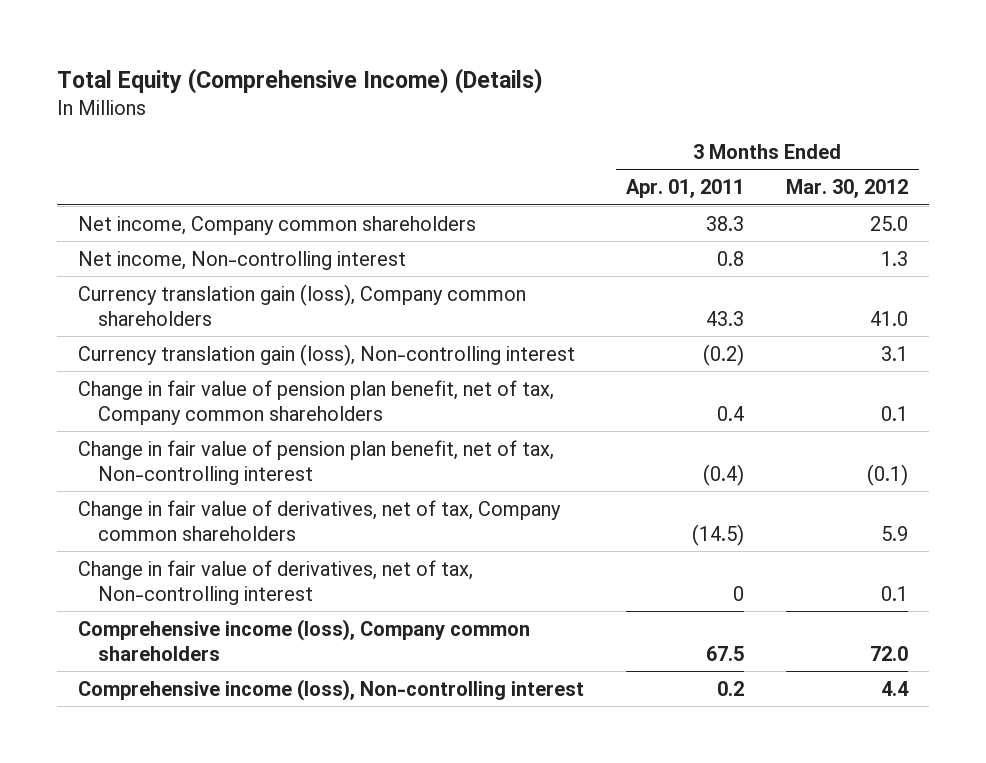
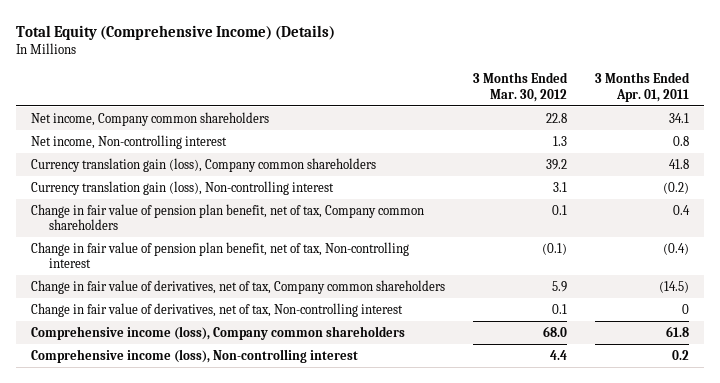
- | 3 Months Ended Apr. 01, 2011 | 3 Months Ended Mar. 30, 2012
+ | 3 Months Ended Mar. 30, 2012 | 3 Months Ended Apr. 01, 2011
- Net income, Company common shareholders | 38.3 | 25.0
+ Net income, Company common shareholders | 22.8 | 34.1
- Currency translation gain (loss), Company common shareholders | 43.3 | 41.0
+ Currency translation gain (loss), Company common shareholders | 39.2 | 41.8
- Comprehensive income (loss), Company common shareholders | 67.5 | 72.0
+ Comprehensive income (loss), Company common shareholders | 68.0 | 61.8

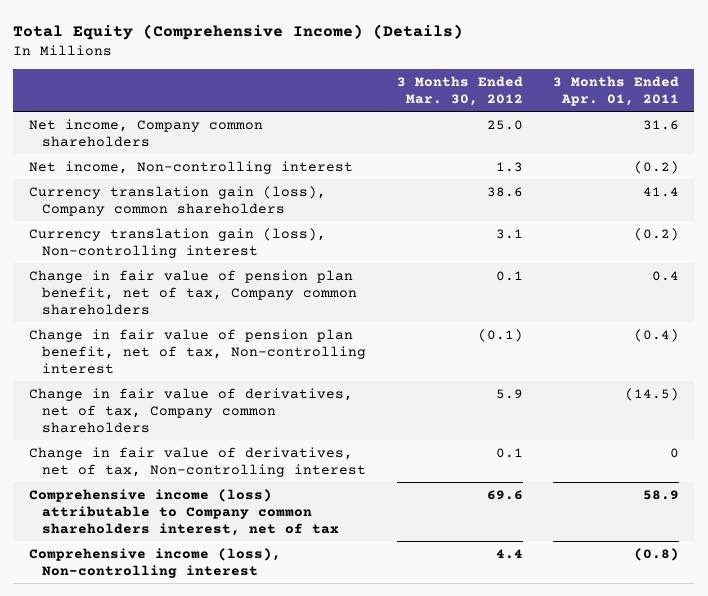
- Net income, Company common shareholders | 22.8 | 34.1
- Net income, Non-controlling interest | 1.3 | 0.8
- Currency translation gain (loss), Company common shareholders | 39.2 | 41.8
+ Net income, Company common shareholders | 25.0 | 31.6
+ Net income, Non-controlling interest | 1.3 | (0.2)
+ Currency translation gain (loss), Company common shareholders | 38.6 | 41.4
- Comprehensive income (loss), Company common shareholders | 68.0 | 61.8
- Comprehensive income (loss), Non-controlling interest | 4.4 | 0.2
+ Comprehensive income (loss) attributable to Company common shareholders interest, net of tax | 69.6 | 58.9
+ Comprehensive income (loss), Non-controlling interest | 4.4 | (0.8)

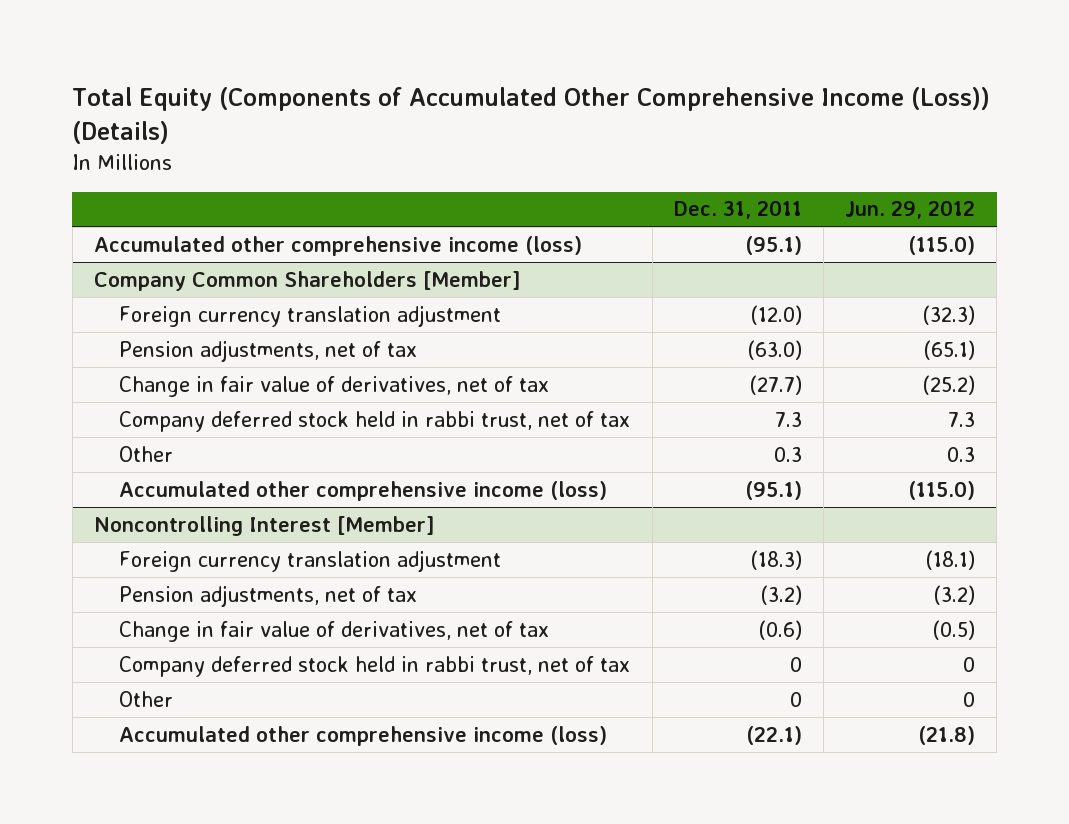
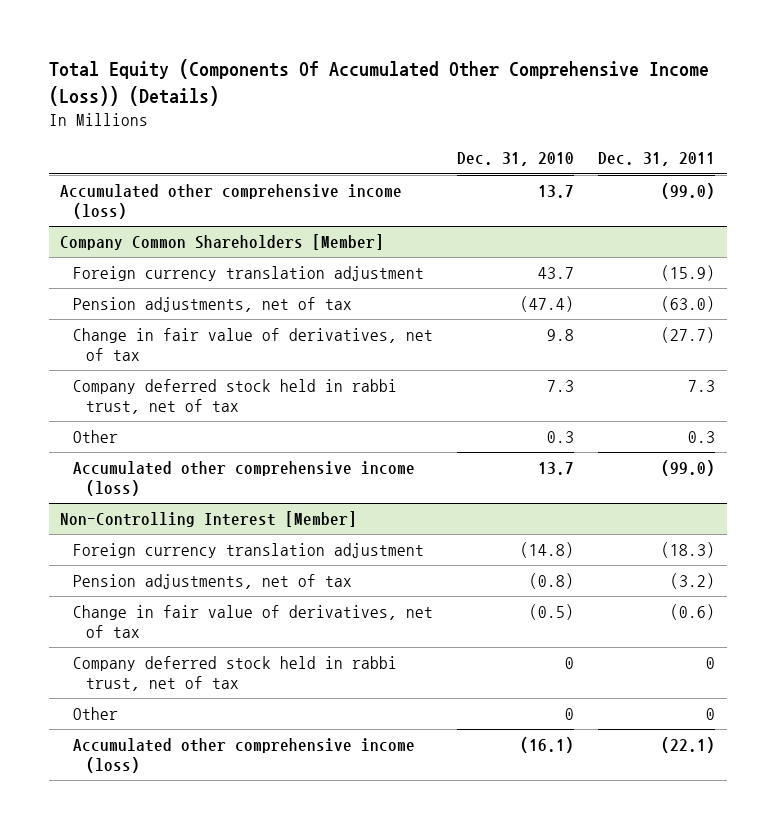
- Total Equity (Components of Accumulated Other Comprehensive Income (Loss)) (Details)
+ Total Equity (Components Of Accumulated Other Comprehensive Income (Loss)) (Details)
- | Dec. 31, 2011 | Jun. 29, 2012
+ | Dec. 31, 2010 | Dec. 31, 2011
- Accumulated other comprehensive income (loss) | (95.1) | (115.0)
+ Accumulated other comprehensive income (loss) | 13.7 | (99.0)
@ Company Common Shareholders [Member]
- Foreign currency translation adjustment | (12.0) | (32.3)
+ Foreign currency translation adjustment | 43.7 | (15.9)
- Accumulated other comprehensive income (loss) | (95.1) | (115.0)
- Noncontrolling Interest [Member]
@ Company Common Shareholders [Member]
+ Accumulated other comprehensive income (loss) | 13.7 | (99.0)
+ Non-Controlling Interest [Member]

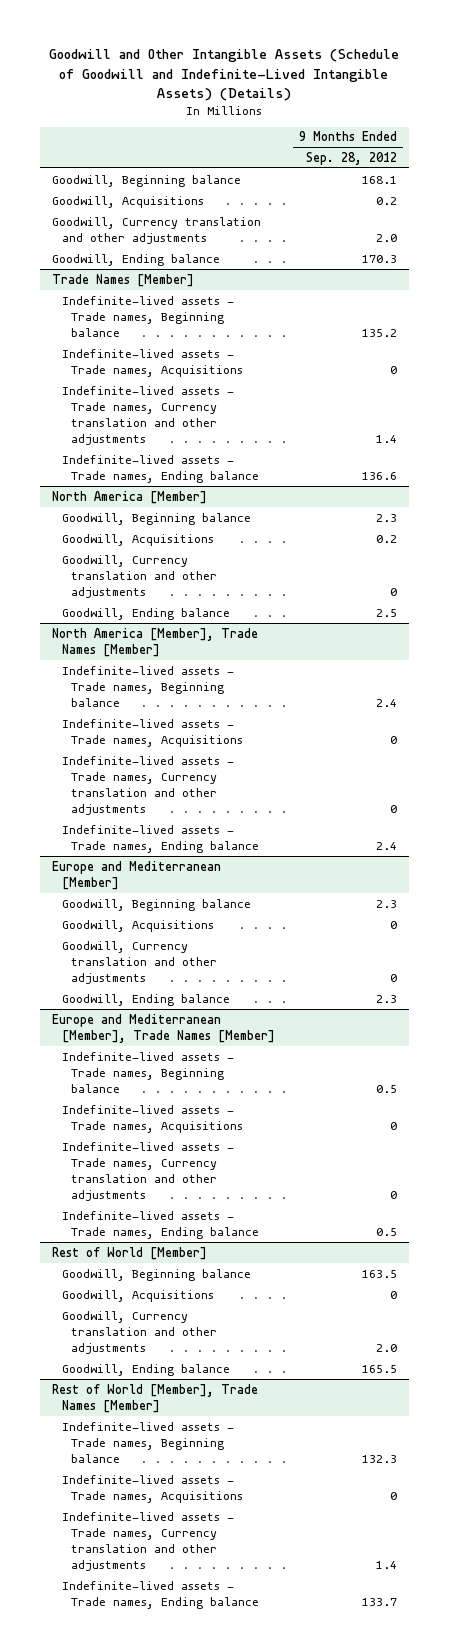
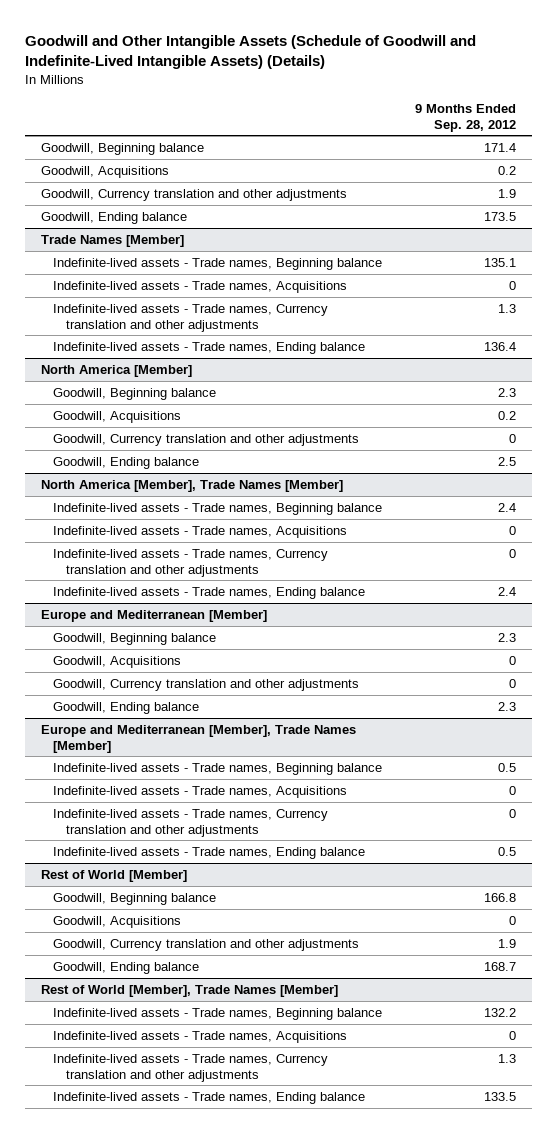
- Goodwill, Beginning balance | 168.1
+ Goodwill, Beginning balance | 171.4
- Goodwill, Currency translation and other adjustments | 2.0
- Goodwill, Ending balance | 170.3
+ Goodwill, Currency translation and other adjustments | 1.9
+ Goodwill, Ending balance | 173.5
@ Trade Names [Member]
- Indefinite-lived assets - Trade names, Beginning balance | 135.2
+ Indefinite-lived assets - Trade names, Beginning balance | 135.1
- Indefinite-lived assets - Trade names, Currency translation and other adjustments | 1.4
- Indefinite-lived assets - Trade names, Ending balance | 136.6
+ Indefinite-lived assets - Trade names, Currency translation and other adjustments | 1.3
+ Indefinite-lived assets - Trade names, Ending balance | 136.4
@ Rest of World [Member]
- Goodwill, Beginning balance | 163.5
+ Goodwill, Beginning balance | 166.8
- Goodwill, Currency translation and other adjustments | 2.0
- Goodwill, Ending balance | 165.5
+ Goodwill, Currency translation and other adjustments | 1.9
+ Goodwill, Ending balance | 168.7
@ Rest of World [Member], Trade Names [Member]
- Indefinite-lived assets - Trade names, Beginning balance | 132.3
+ Indefinite-lived assets - Trade names, Beginning balance | 132.2
- Indefinite-lived assets - Trade names, Currency translation and other adjustments | 1.4
- Indefinite-lived assets - Trade names, Ending balance | 133.7
+ Indefinite-lived assets - Trade names, Currency translation and other adjustments | 1.3
+ Indefinite-lived assets - Trade names, Ending balance | 133.5

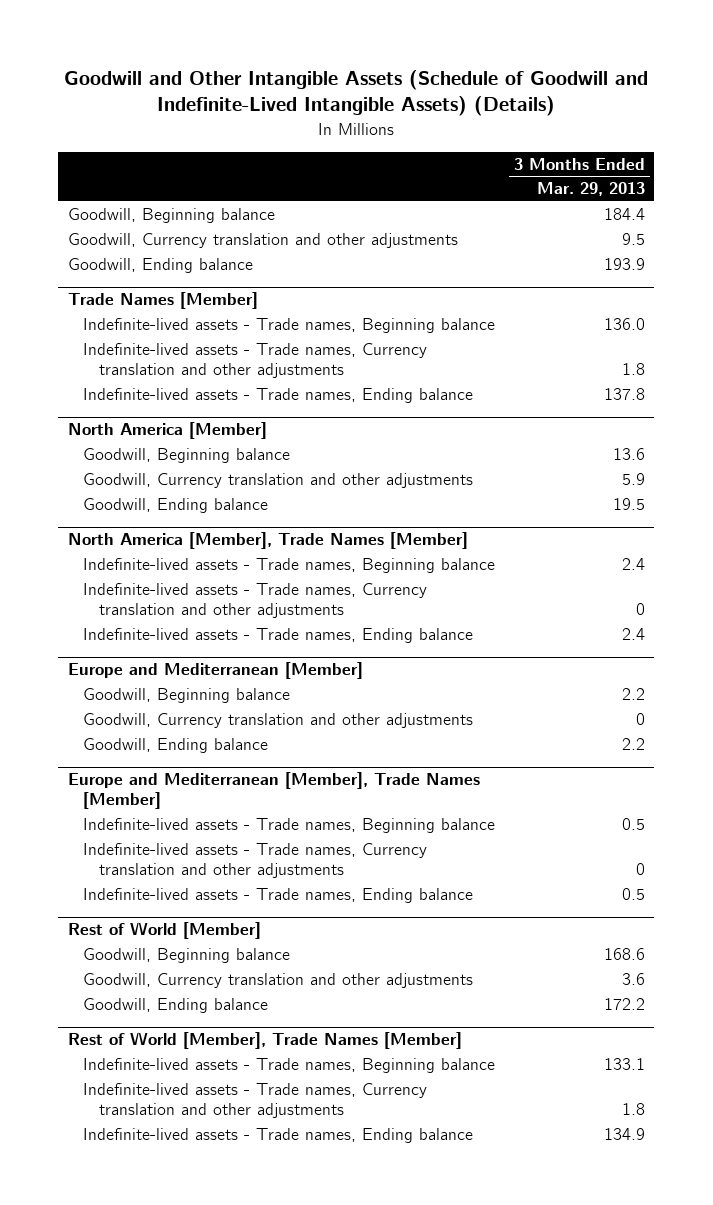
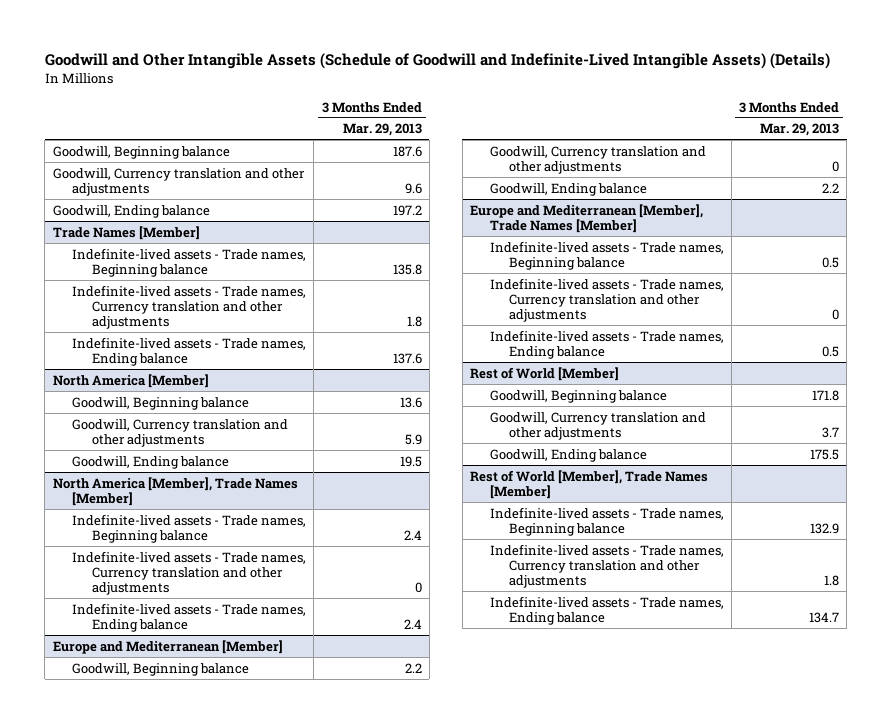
- Goodwill, Beginning balance | 184.4
- Goodwill, Currency translation and other adjustments | 9.5
- Goodwill, Ending balance | 193.9
+ Goodwill, Beginning balance | 187.6
+ Goodwill, Currency translation and other adjustments | 9.6
+ Goodwill, Ending balance | 197.2
@ Trade Names [Member]
- Indefinite-lived assets - Trade names, Beginning balance | 136.0
+ Indefinite-lived assets - Trade names, Beginning balance | 135.8
- Indefinite-lived assets - Trade names, Ending balance | 137.8
+ Indefinite-lived assets - Trade names, Ending balance | 137.6
@ Rest of World [Member]
- Goodwill, Beginning balance | 168.6
- Goodwill, Currency translation and other adjustments | 3.6
- Goodwill, Ending balance | 172.2
+ Goodwill, Beginning balance | 171.8
+ Goodwill, Currency translation and other adjustments | 3.7
+ Goodwill, Ending balance | 175.5
@ Rest of World [Member], Trade Names [Member]
- Indefinite-lived assets - Trade names, Beginning balance | 133.1
+ Indefinite-lived assets - Trade names, Beginning balance | 132.9
- Indefinite-lived assets - Trade names, Ending balance | 134.9
+ Indefinite-lived assets - Trade names, Ending balance | 134.7

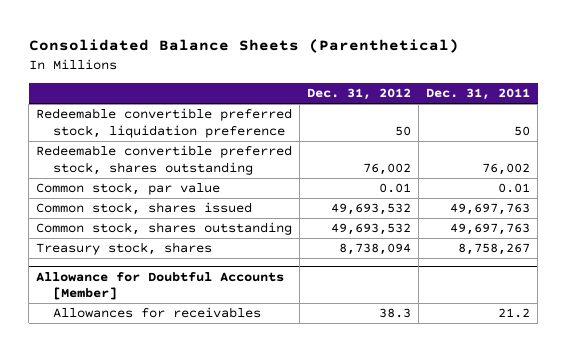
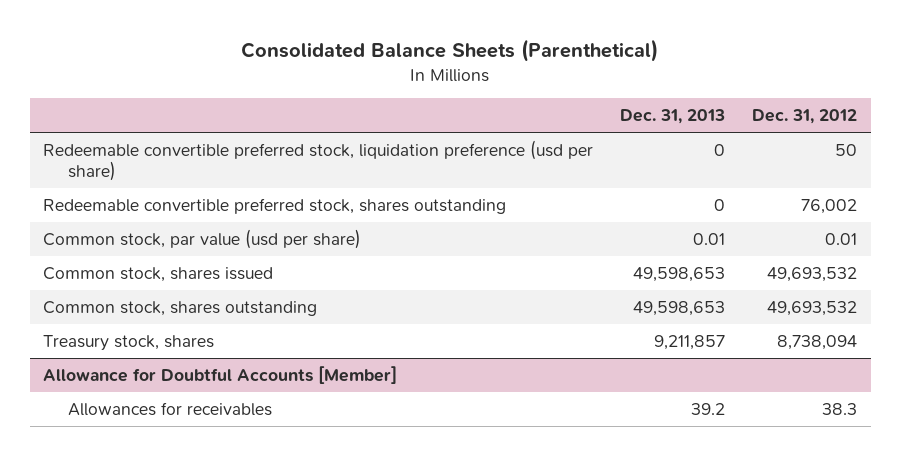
- | Dec. 31, 2012 | Dec. 31, 2011
+ | Dec. 31, 2013 | Dec. 31, 2012
- Redeemable convertible preferred stock, liquidation preference | 50 | 50
+ Redeemable convertible preferred stock, liquidation preference (usd per share) | 0 | 50
- Common stock, par value | 0.01 | 0.01
+ Common stock, par value (usd per share) | 0.01 | 0.01

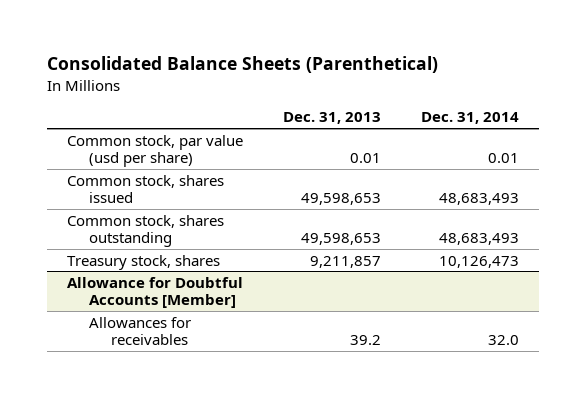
- | Dec. 31, 2013 | Dec. 31, 2012
+ | Dec. 31, 2013 | Dec. 31, 2014
- Redeemable convertible preferred stock, liquidation preference (usd per share) | 0 | 50
- Redeemable convertible preferred stock, shares outstanding | 0 | 76,002

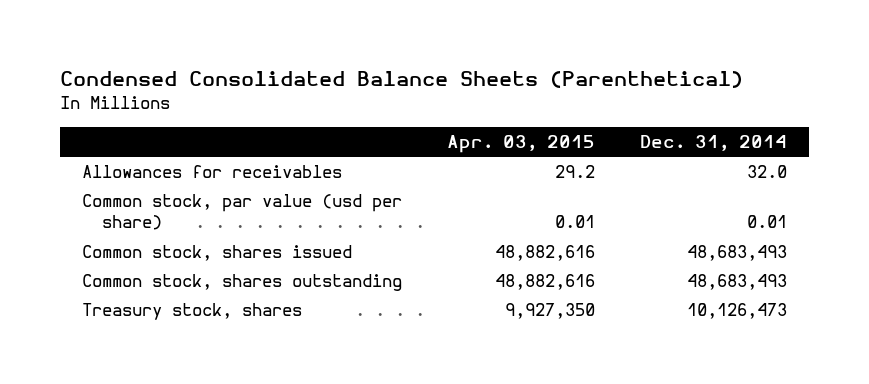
- Consolidated Balance Sheets (Parenthetical)
+ Condensed Consolidated Balance Sheets (Parenthetical)
- | Dec. 31, 2013 | Dec. 31, 2014
+ | Apr. 03, 2015 | Dec. 31, 2014
+ Allowances for receivables | 29.2 | 32.0
- Allowance for Doubtful Accounts [Member]
- Allowances for receivables | 39.2 | 32.0

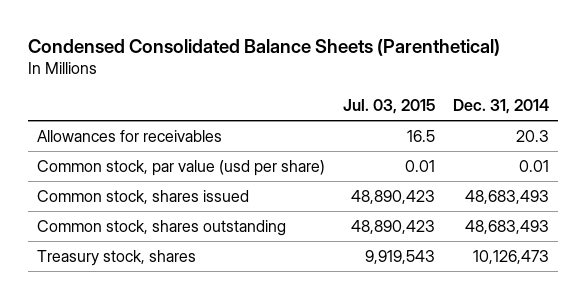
- | Apr. 03, 2015 | Dec. 31, 2014
+ | Jul. 03, 2015 | Dec. 31, 2014
- Allowances for receivables | 29.2 | 32.0
+ Allowances for receivables | 16.5 | 20.3

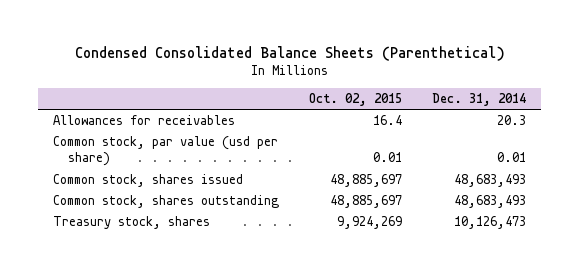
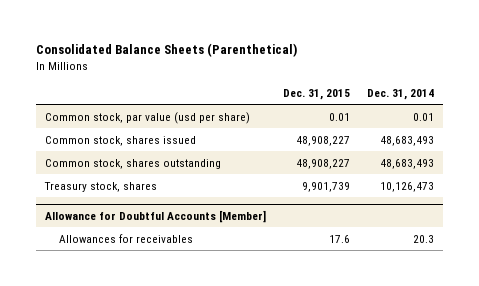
- Condensed Consolidated Balance Sheets (Parenthetical)
+ Consolidated Balance Sheets (Parenthetical)
- | Oct. 02, 2015 | Dec. 31, 2014
+ | Dec. 31, 2015 | Dec. 31, 2014
- Allowances for receivables | 16.4 | 20.3
+ Allowance for Doubtful Accounts [Member]
+ Allowances for receivables | 17.6 | 20.3

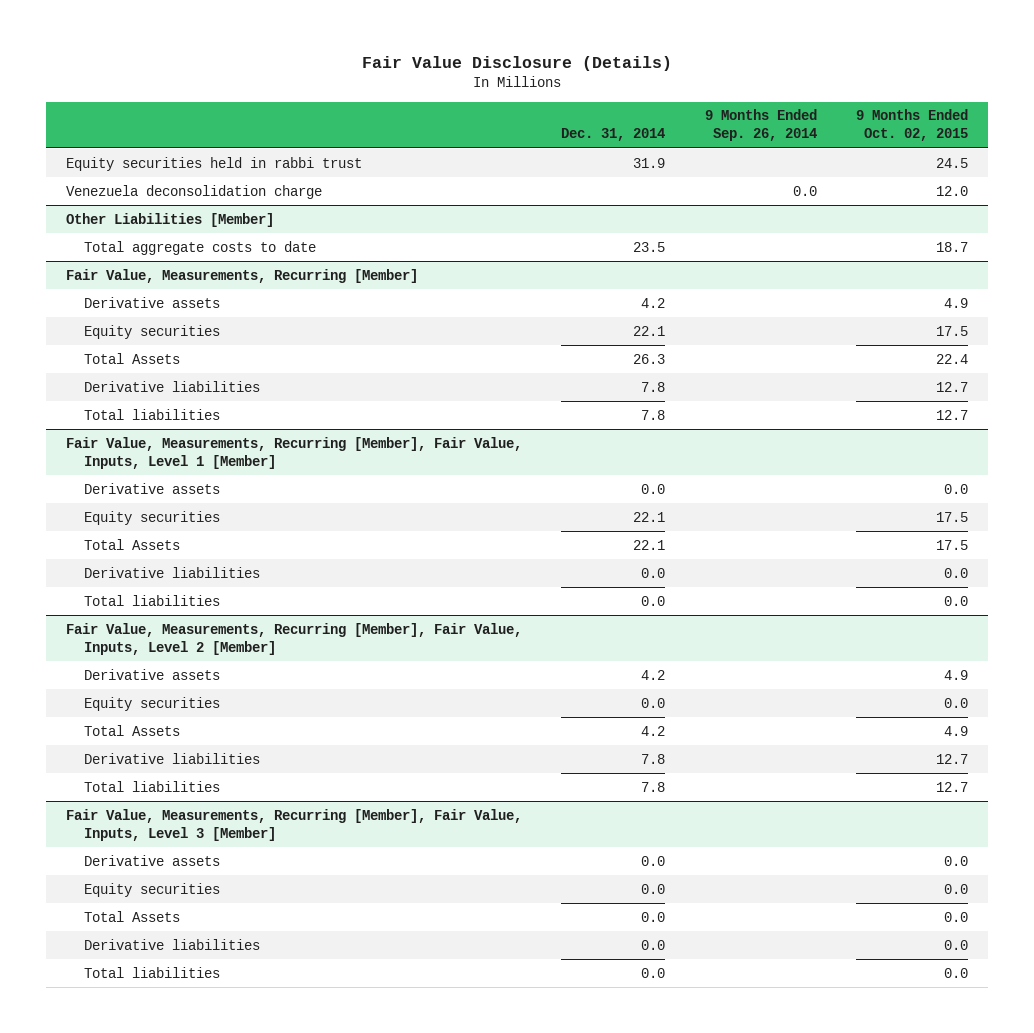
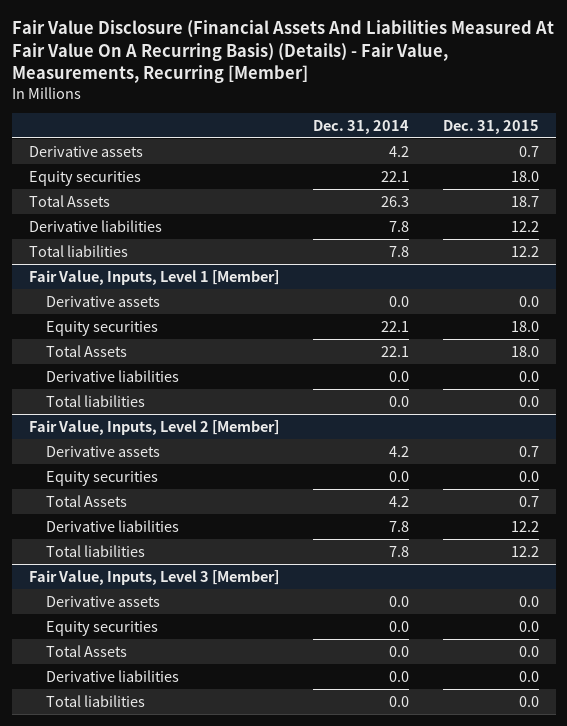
- Fair Value Disclosure (Details)
+ Fair Value Disclosure (Financial Assets And Liabilities Measured At Fair Value On A Recurring Basis) (Details) - Fair Value, Measurements, Recurring [Member]
- | Dec. 31, 2014 | 9 Months Ended Sep. 26, 2014 | 9 Months Ended Oct. 02, 2015
+ | Dec. 31, 2014 | Dec. 31, 2015
- Equity securities held in rabbi trust | 31.9 | | 24.5
- Venezuela deconsolidation charge | | 0.0 | 12.0
- Other Liabilities [Member]
- Total aggregate costs to date | 23.5 | | 18.7
- Fair Value, Measurements, Recurring [Member]
- Fair Value, Measurements, Recurring [Member], Fair Value, Inputs, Level 1 [Member]
+ Fair Value, Inputs, Level 1 [Member]
- Fair Value, Measurements, Recurring [Member], Fair Value, Inputs, Level 2 [Member]
+ Fair Value, Inputs, Level 2 [Member]
- Fair Value, Measurements, Recurring [Member], Fair Value, Inputs, Level 3 [Member]
+ Fair Value, Inputs, Level 3 [Member]

